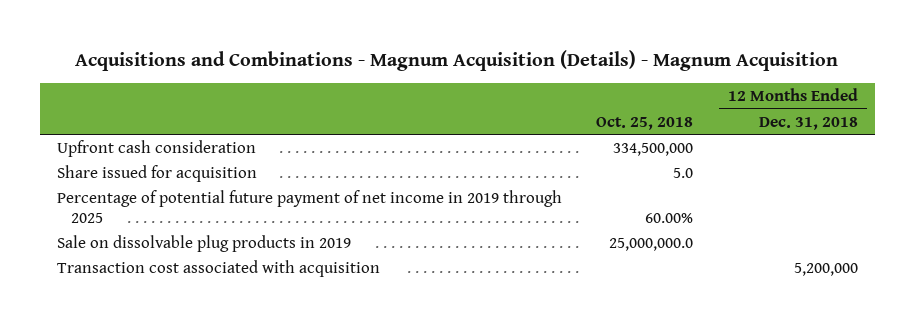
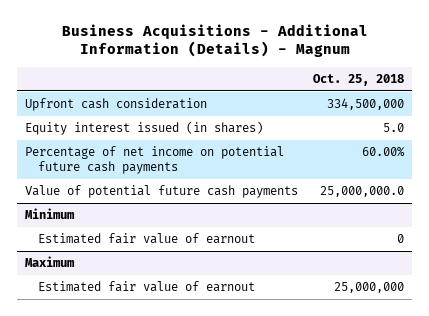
- Acquisitions and Combinations - Magnum Acquisition (Details) - Magnum Acquisition
+ Business Acquisitions - Additional Information (Details) - Magnum
- | Oct. 25, 2018 | 12 Months Ended Dec. 31, 2018
+ | Oct. 25, 2018
- Share issued for acquisition | 5.0 |
- Percentage of potential future payment of net income in 2019 through 2025 | 60.00% |
- Sale on dissolvable plug products in 2019 | 25,000,000.0 |
- Transaction cost associated with acquisition | | 5,200,000
+ Equity interest issued (in shares) | 5.0
+ Percentage of net income on potential future cash payments | 60.00%
+ Value of potential future cash payments | 25,000,000.0
+ Minimum
+ Estimated fair value of earnout | 0
+ Maximum
+ Estimated fair value of earnout | 25,000,000

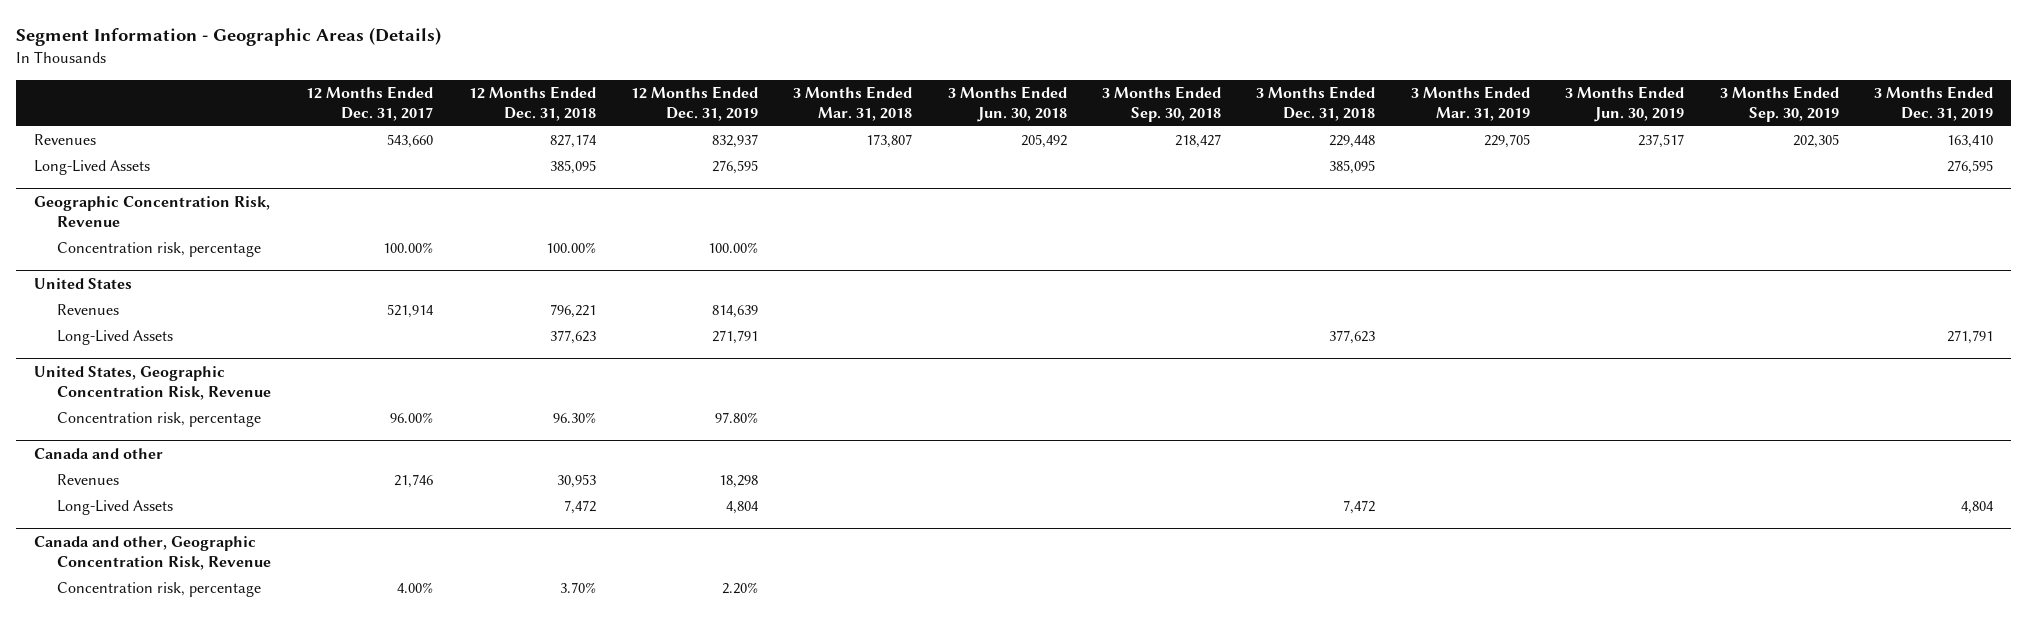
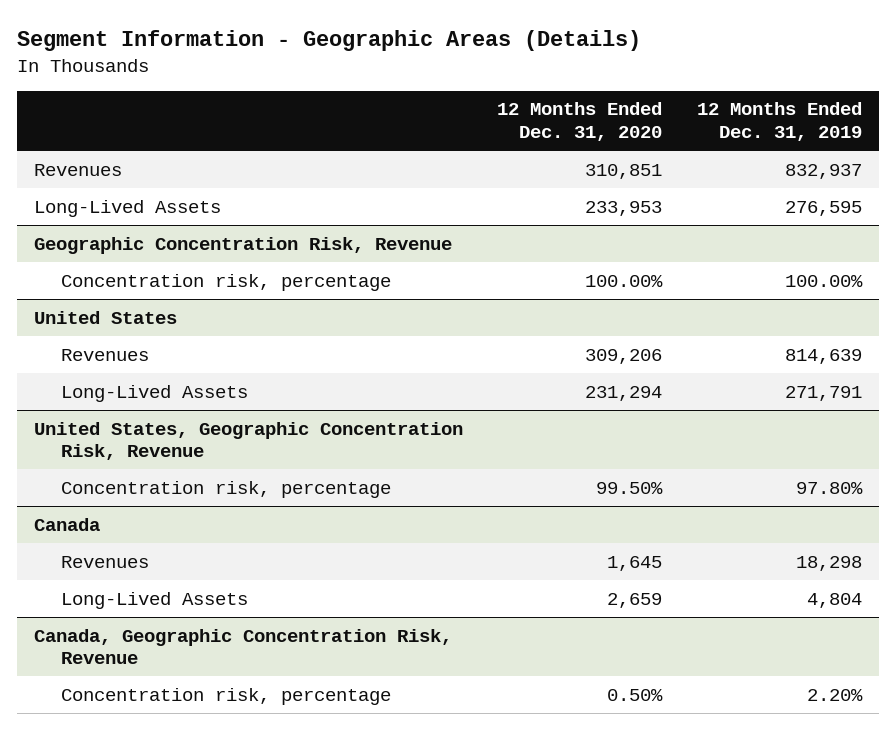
- | 12 Months Ended Dec. 31, 2017 | 12 Months Ended Dec. 31, 2018 | 12 Months Ended Dec. 31, 2019 | 3 Months Ended Mar. 31, 2018 | 3 Months Ended Jun. 30, 2018 | 3 Months Ended Sep. 30, 2018 | 3 Months Ended Dec. 31, 2018 | 3 Months Ended Mar. 31, 2019 | 3 Months Ended Jun. 30, 2019 | 3 Months Ended Sep. 30, 2019 | 3 Months Ended Dec. 31, 2019
+ | 12 Months Ended Dec. 31, 2020 | 12 Months Ended Dec. 31, 2019
- Canada and other
+ Canada
- Canada and other, Geographic Concentration Risk, Revenue
+ Canada, Geographic Concentration Risk, Revenue

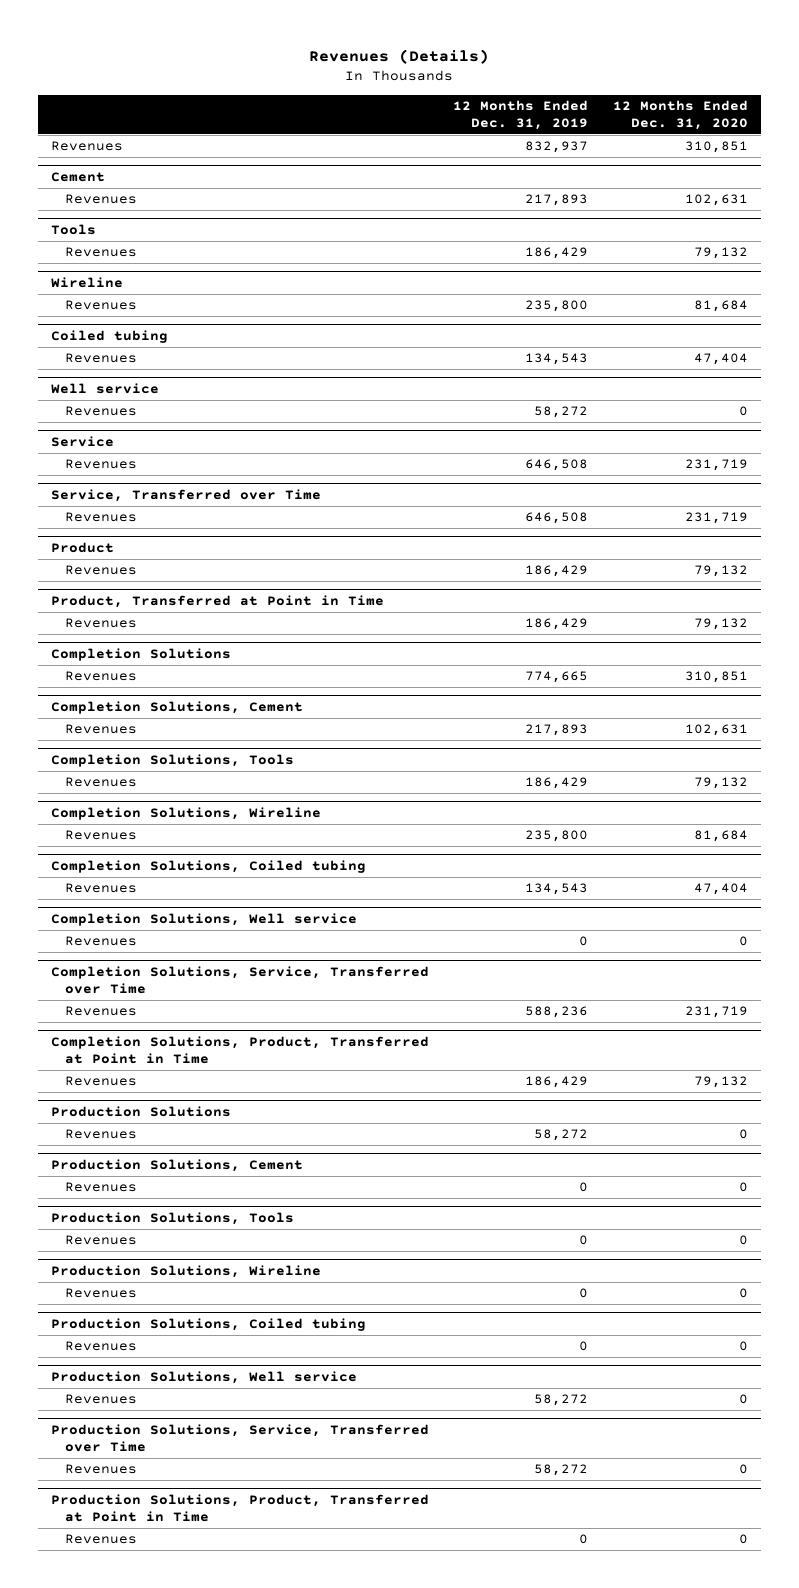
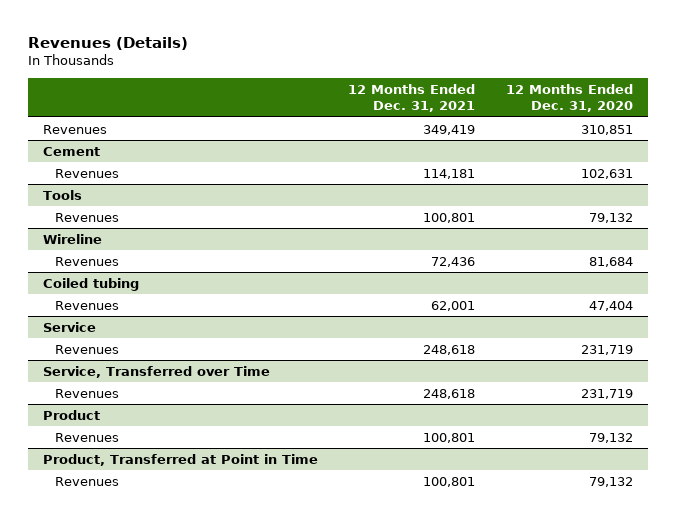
- | 12 Months Ended Dec. 31, 2019 | 12 Months Ended Dec. 31, 2020
+ | 12 Months Ended Dec. 31, 2021 | 12 Months Ended Dec. 31, 2020
- Well service
- Revenues | 58,272 | 0
- Completion Solutions
- Revenues | 774,665 | 310,851
- Completion Solutions, Cement
- Revenues | 217,893 | 102,631
- Completion Solutions, Tools
- Revenues | 186,429 | 79,132
- Completion Solutions, Wireline
- Revenues | 235,800 | 81,684
- Completion Solutions, Coiled tubing
- Revenues | 134,543 | 47,404
- Completion Solutions, Well service
- Revenues | 0 | 0
- Completion Solutions, Service, Transferred over Time
- Revenues | 588,236 | 231,719
- Completion Solutions, Product, Transferred at Point in Time
- Revenues | 186,429 | 79,132
- Production Solutions
- Revenues | 58,272 | 0
- Production Solutions, Cement
- Revenues | 0 | 0
- Production Solutions, Tools
- Revenues | 0 | 0
- Production Solutions, Wireline
- Revenues | 0 | 0
- Production Solutions, Coiled tubing
- Revenues | 0 | 0
- Production Solutions, Well service
- Revenues | 58,272 | 0
- Production Solutions, Service, Transferred over Time
- Revenues | 58,272 | 0
- Production Solutions, Product, Transferred at Point in Time
- Revenues | 0 | 0

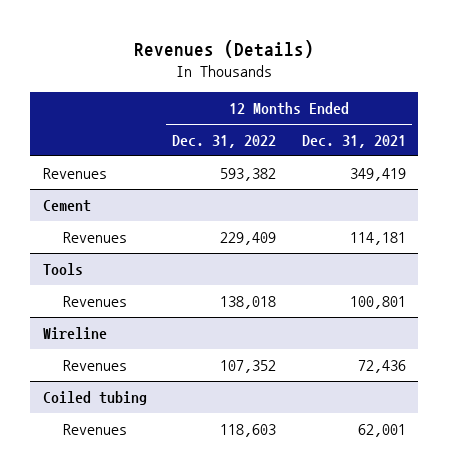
- | 12 Months Ended Dec. 31, 2021 | 12 Months Ended Dec. 31, 2020
+ | 12 Months Ended Dec. 31, 2022 | 12 Months Ended Dec. 31, 2021
- Service
- Revenues | 248,618 | 231,719
- Service, Transferred over Time
- Revenues | 248,618 | 231,719
- Product
- Revenues | 100,801 | 79,132
- Product, Transferred at Point in Time
- Revenues | 100,801 | 79,132

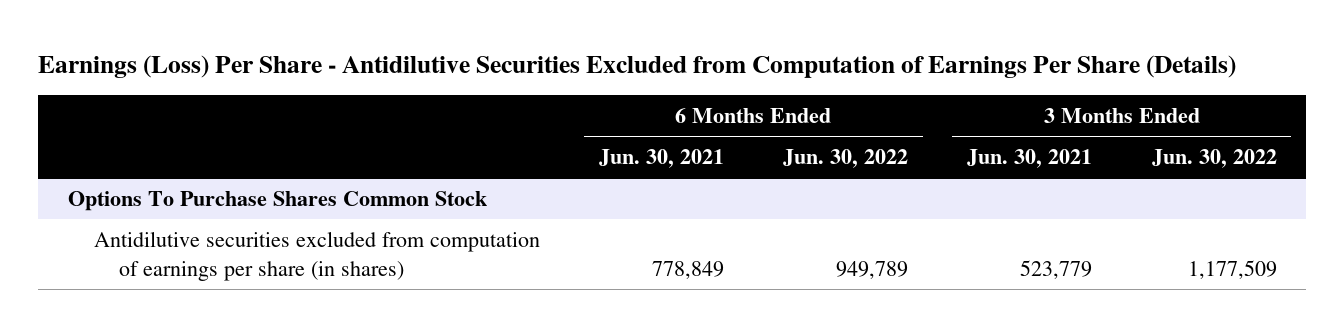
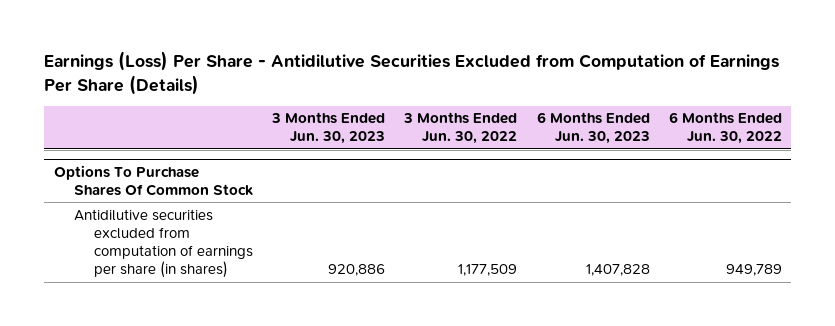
- | 6 Months Ended Jun. 30, 2021 | 6 Months Ended Jun. 30, 2022 | 3 Months Ended Jun. 30, 2021 | 3 Months Ended Jun. 30, 2022
+ | 3 Months Ended Jun. 30, 2023 | 3 Months Ended Jun. 30, 2022 | 6 Months Ended Jun. 30, 2023 | 6 Months Ended Jun. 30, 2022
- Options To Purchase Shares Common Stock
+ Options To Purchase Shares Of Common Stock

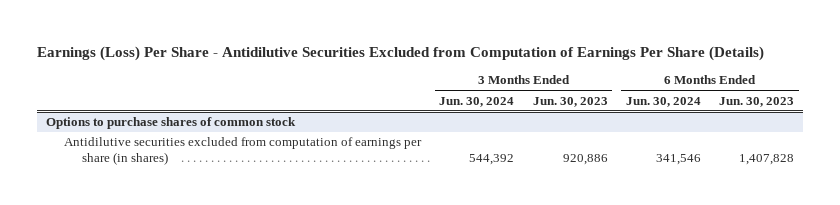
- | 3 Months Ended Jun. 30, 2023 | 3 Months Ended Jun. 30, 2022 | 6 Months Ended Jun. 30, 2023 | 6 Months Ended Jun. 30, 2022
+ | 3 Months Ended Jun. 30, 2024 | 3 Months Ended Jun. 30, 2023 | 6 Months Ended Jun. 30, 2024 | 6 Months Ended Jun. 30, 2023
- Options To Purchase Shares Of Common Stock
+ Options to purchase shares of common stock

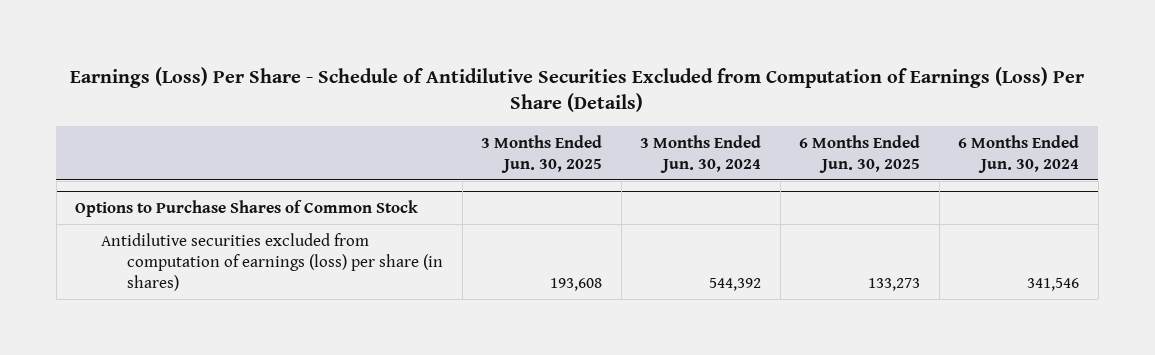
- Earnings (Loss) Per Share - Antidilutive Securities Excluded from Computation of Earnings Per Share (Details)
+ Earnings (Loss) Per Share - Schedule of Antidilutive Securities Excluded from Computation of Earnings (Loss) Per Share (Details)
- | 3 Months Ended Jun. 30, 2024 | 3 Months Ended Jun. 30, 2023 | 6 Months Ended Jun. 30, 2024 | 6 Months Ended Jun. 30, 2023
+ | 3 Months Ended Jun. 30, 2025 | 3 Months Ended Jun. 30, 2024 | 6 Months Ended Jun. 30, 2025 | 6 Months Ended Jun. 30, 2024
- Options to purchase shares of common stock
- Antidilutive securities excluded from computation of earnings per share (in shares) | 544,392 | 920,886 | 341,546 | 1,407,828
+ Options to Purchase Shares of Common Stock
+ Antidilutive securities excluded from computation of earnings (loss) per share (in shares) | 193,608 | 544,392 | 133,273 | 341,546

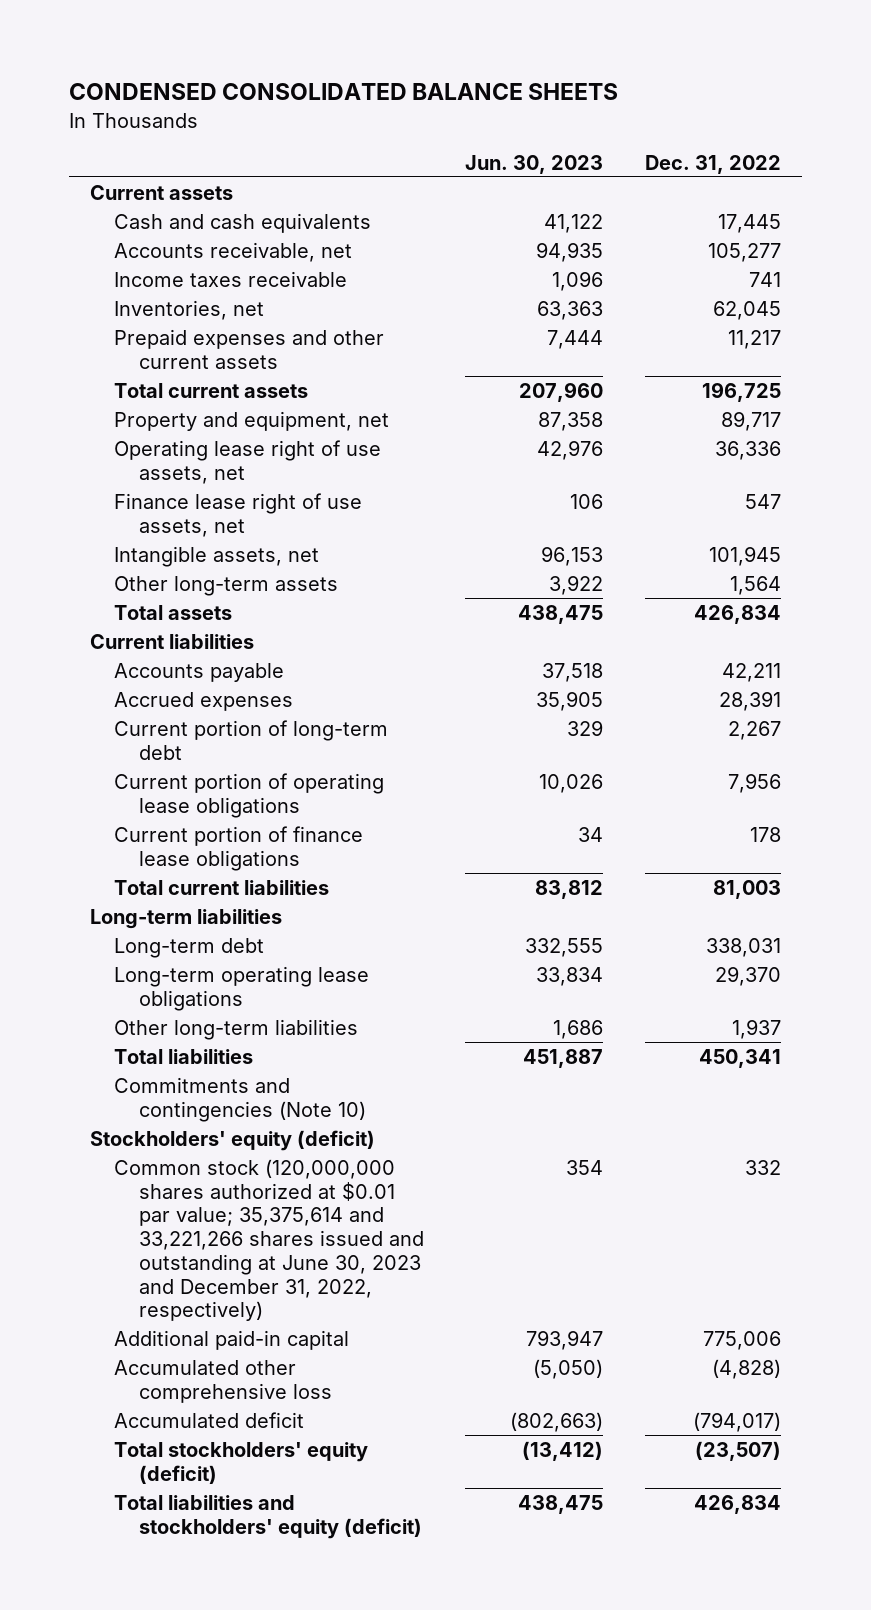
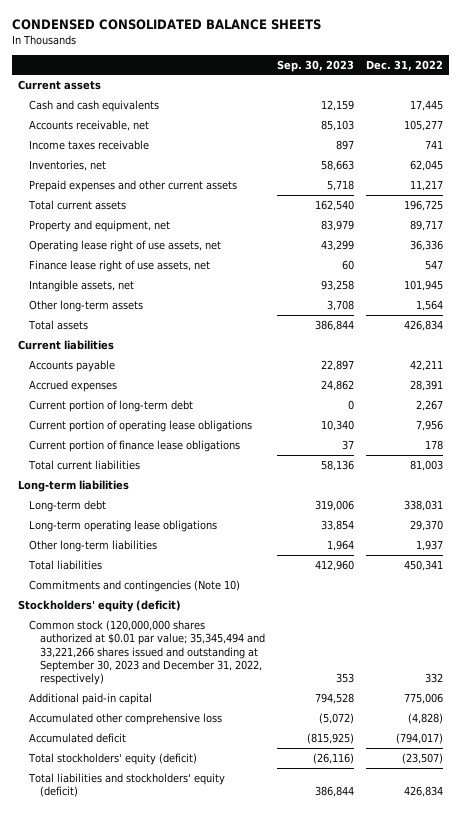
- | Jun. 30, 2023 | Dec. 31, 2022
+ | Sep. 30, 2023 | Dec. 31, 2022
- Common stock (120,000,000 shares authorized at $0.01 par value; 35,375,614 and 33,221,266 shares issued and outstanding at June 30, 2023 and December 31, 2022, respectively) | 354 | 332
+ Common stock (120,000,000 shares authorized at $0.01 par value; 35,345,494 and 33,221,266 shares issued and outstanding at September 30, 2023 and December 31, 2022, respectively) | 353 | 332

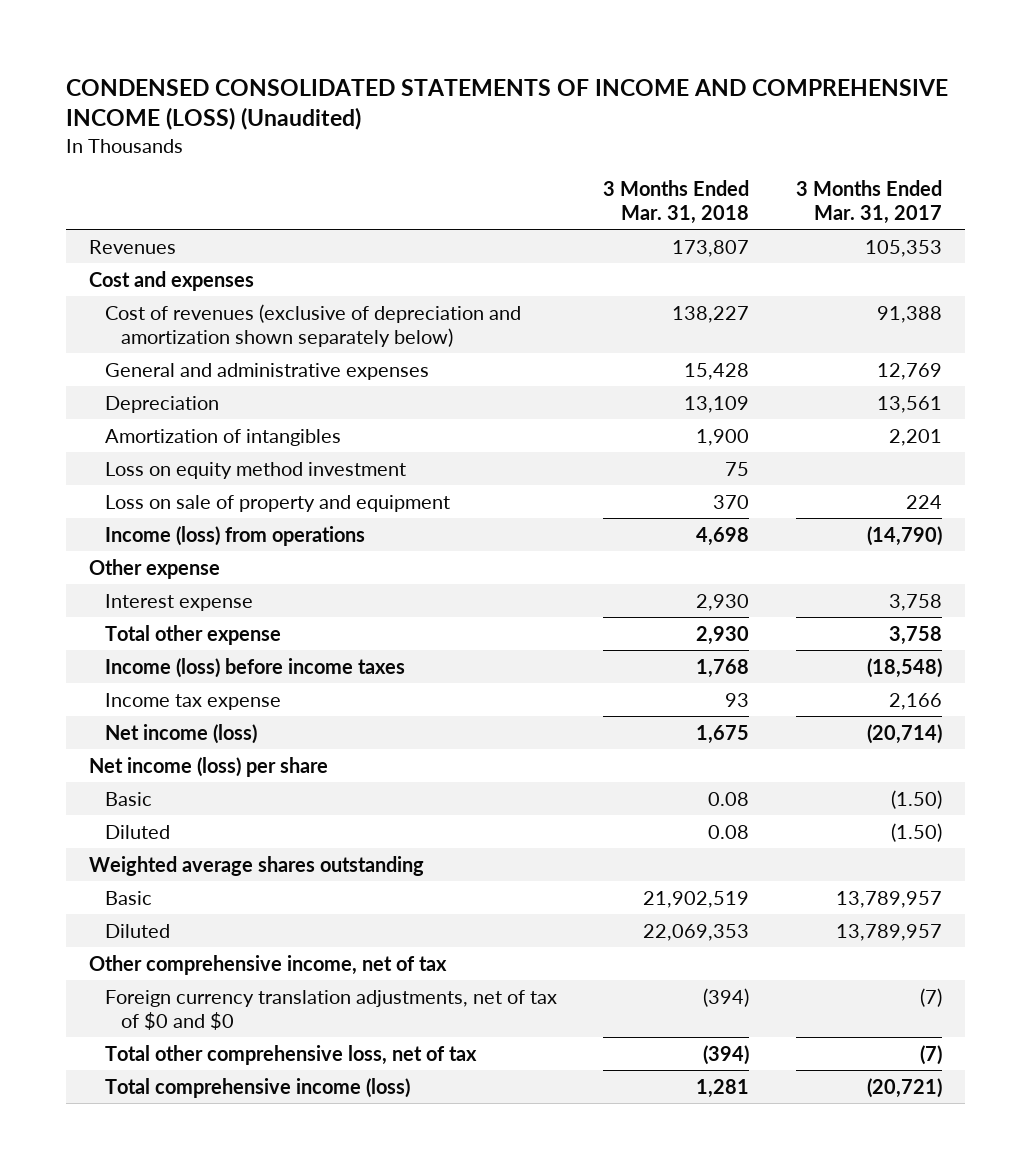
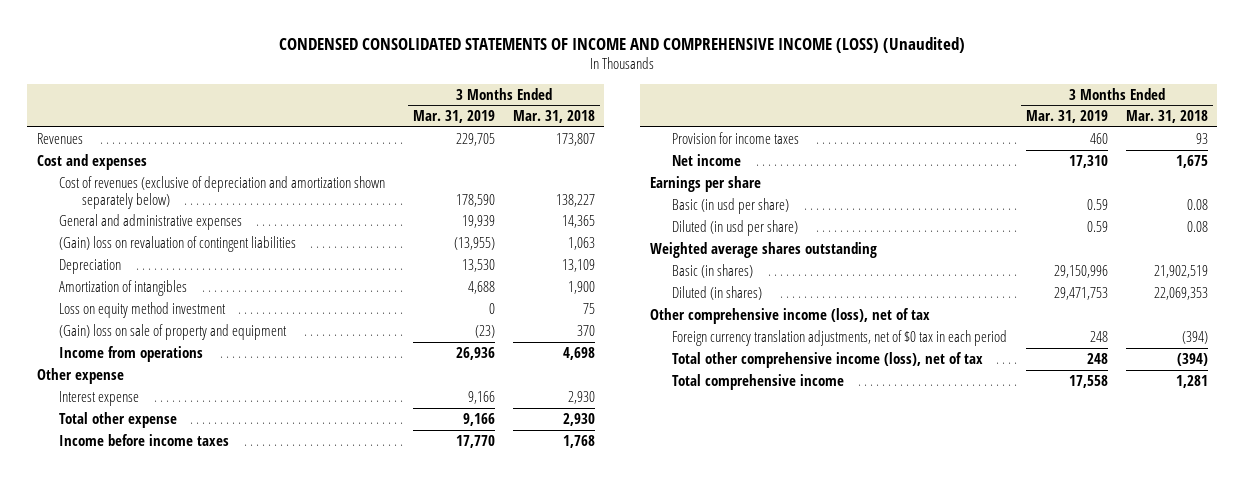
- | 3 Months Ended Mar. 31, 2018 | 3 Months Ended Mar. 31, 2017
+ | 3 Months Ended Mar. 31, 2019 | 3 Months Ended Mar. 31, 2018
- General and administrative expenses | 15,428 | 12,769
+ General and administrative expenses | 19,939 | 14,365
+ (Gain) loss on revaluation of contingent liabilities | (13,955) | 1,063
- Loss on sale of property and equipment | 370 | 224
- Income (loss) from operations | 4,698 | (14,790)
+ (Gain) loss on sale of property and equipment | (23) | 370
+ Income from operations | 26,936 | 4,698
- Income (loss) before income taxes | 1,768 | (18,548)
- Income tax expense | 93 | 2,166
- Net income (loss) | 1,675 | (20,714)
- Net income (loss) per share
- Basic | 0.08 | (1.50)
- Diluted | 0.08 | (1.50)
+ Income before income taxes | 17,770 | 1,768
+ Provision for income taxes | 460 | 93
+ Net income | 17,310 | 1,675
+ Earnings per share
+ Basic (in usd per share) | 0.59 | 0.08
+ Diluted (in usd per share) | 0.59 | 0.08
- Basic | 21,902,519 | 13,789,957
- Diluted | 22,069,353 | 13,789,957
- Other comprehensive income, net of tax
- Foreign currency translation adjustments, net of tax of $0 and $0 | (394) | (7)
- Total other comprehensive loss, net of tax | (394) | (7)
- Total comprehensive income (loss) | 1,281 | (20,721)
+ Basic (in shares) | 29,150,996 | 21,902,519
+ Diluted (in shares) | 29,471,753 | 22,069,353
+ Other comprehensive income (loss), net of tax
+ Foreign currency translation adjustments, net of $0 tax in each period | 248 | (394)
+ Total other comprehensive income (loss), net of tax | 248 | (394)
+ Total comprehensive income | 17,558 | 1,281

